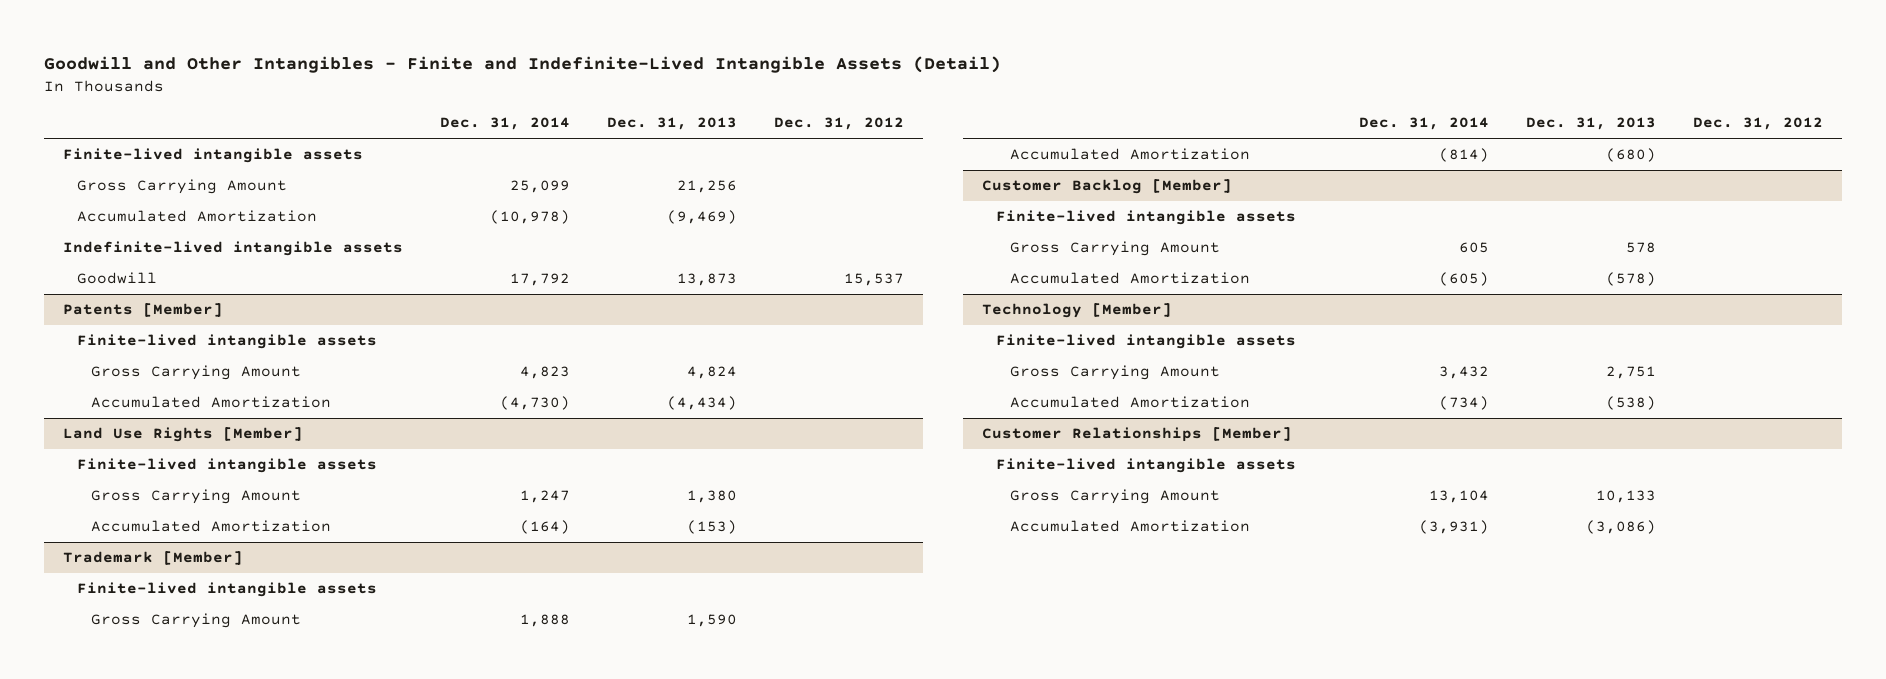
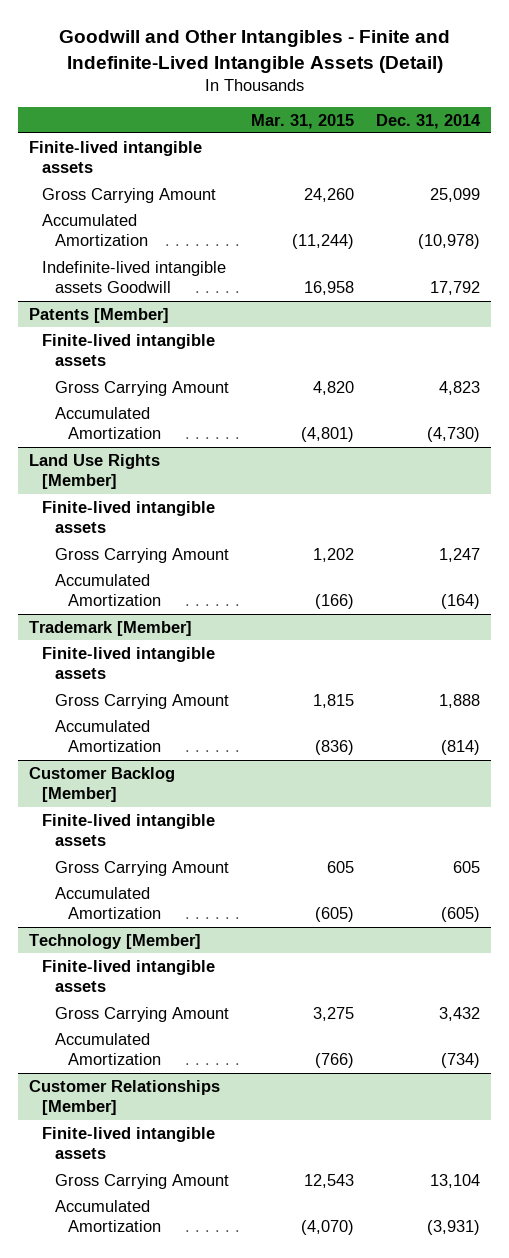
- | Dec. 31, 2014 | Dec. 31, 2013 | Dec. 31, 2012
+ | Mar. 31, 2015 | Dec. 31, 2014
- Indefinite-lived intangible assets
- Goodwill | 17,792 | 13,873 | 15,537
+ Indefinite-lived intangible assets Goodwill | 16,958 | 17,792

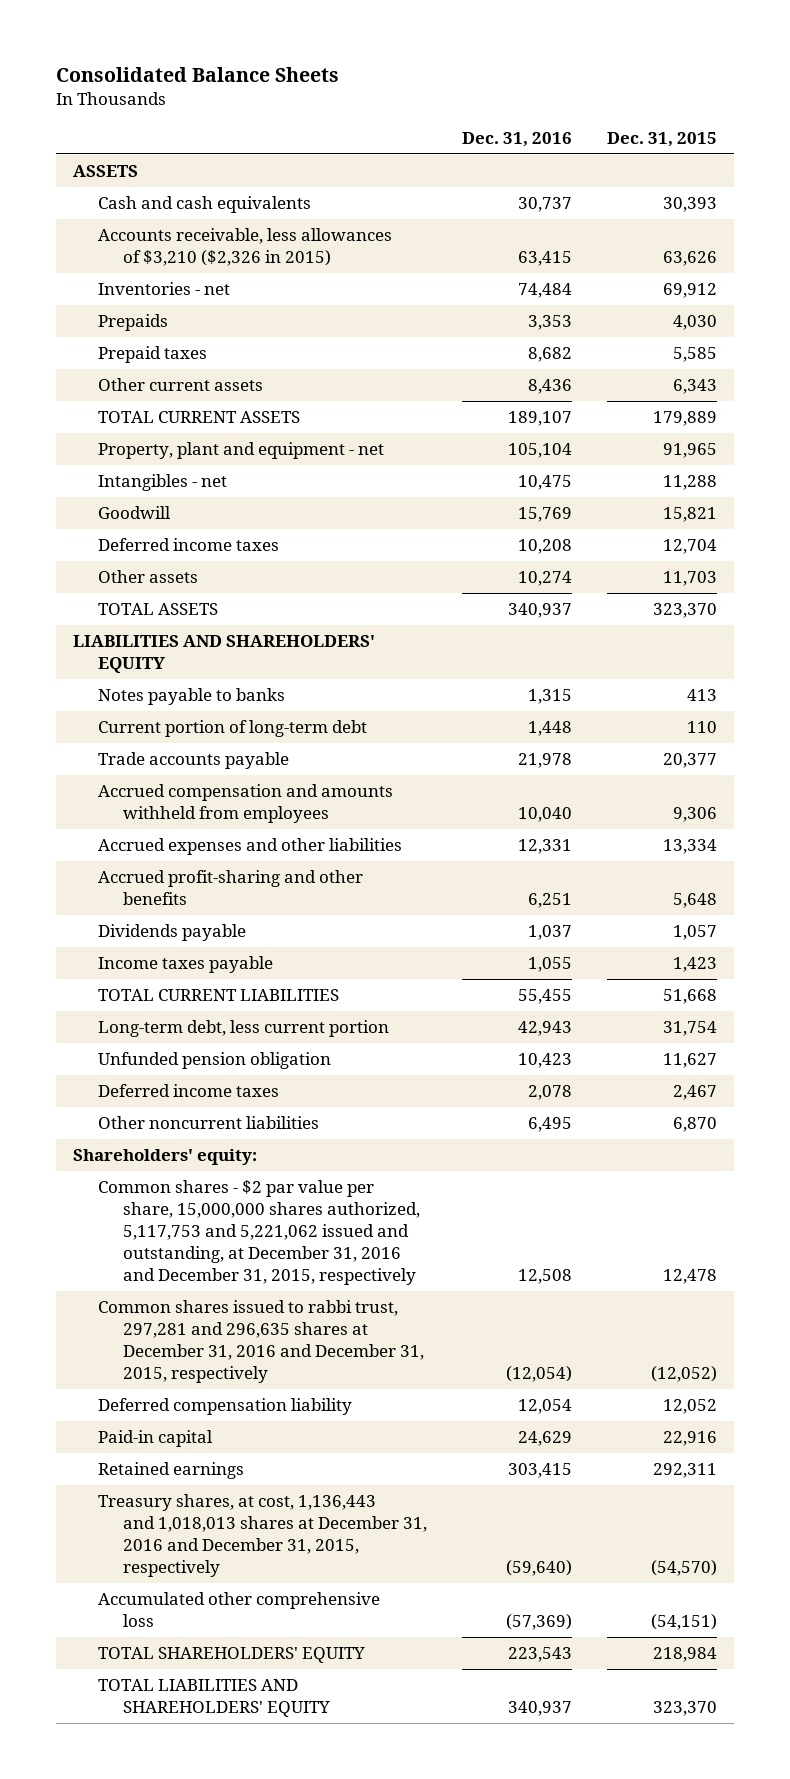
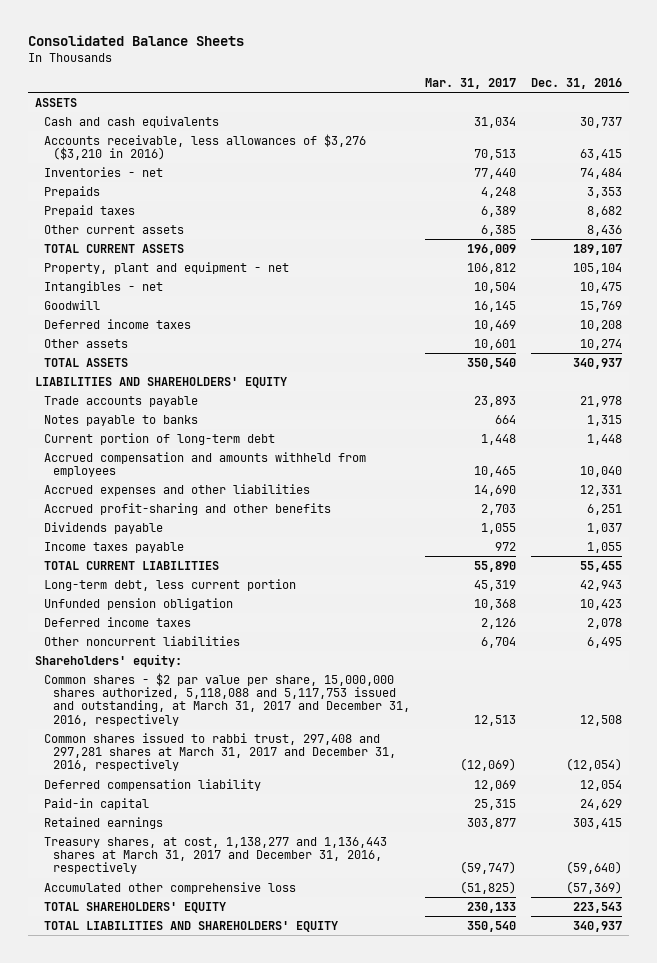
- | Dec. 31, 2016 | Dec. 31, 2015
+ | Mar. 31, 2017 | Dec. 31, 2016
- Accounts receivable, less allowances of $3,210 ($2,326 in 2015) | 63,415 | 63,626
+ Accounts receivable, less allowances of $3,276 ($3,210 in 2016) | 70,513 | 63,415
moved up: Trade accounts payable | 23,893 | 21,978
- Common shares - $2 par value per share, 15,000,000 shares authorized, 5,117,753 and 5,221,062 issued and outstanding, at December 31, 2016 and December 31, 2015, respectively | 12,508 | 12,478
- Common shares issued to rabbi trust, 297,281 and 296,635 shares at December 31, 2016 and December 31, 2015, respectively | (12,054) | (12,052)
+ Common shares - $2 par value per share, 15,000,000 shares authorized, 5,118,088 and 5,117,753 issued and outstanding, at March 31, 2017 and December 31, 2016, respectively | 12,513 | 12,508
+ Common shares issued to rabbi trust, 297,408 and 297,281 shares at March 31, 2017 and December 31, 2016, respectively | (12,069) | (12,054)
- Treasury shares, at cost, 1,136,443 and 1,018,013 shares at December 31, 2016 and December 31, 2015, respectively | (59,640) | (54,570)
+ Treasury shares, at cost, 1,138,277 and 1,136,443 shares at March 31, 2017 and December 31, 2016, respectively | (59,747) | (59,640)

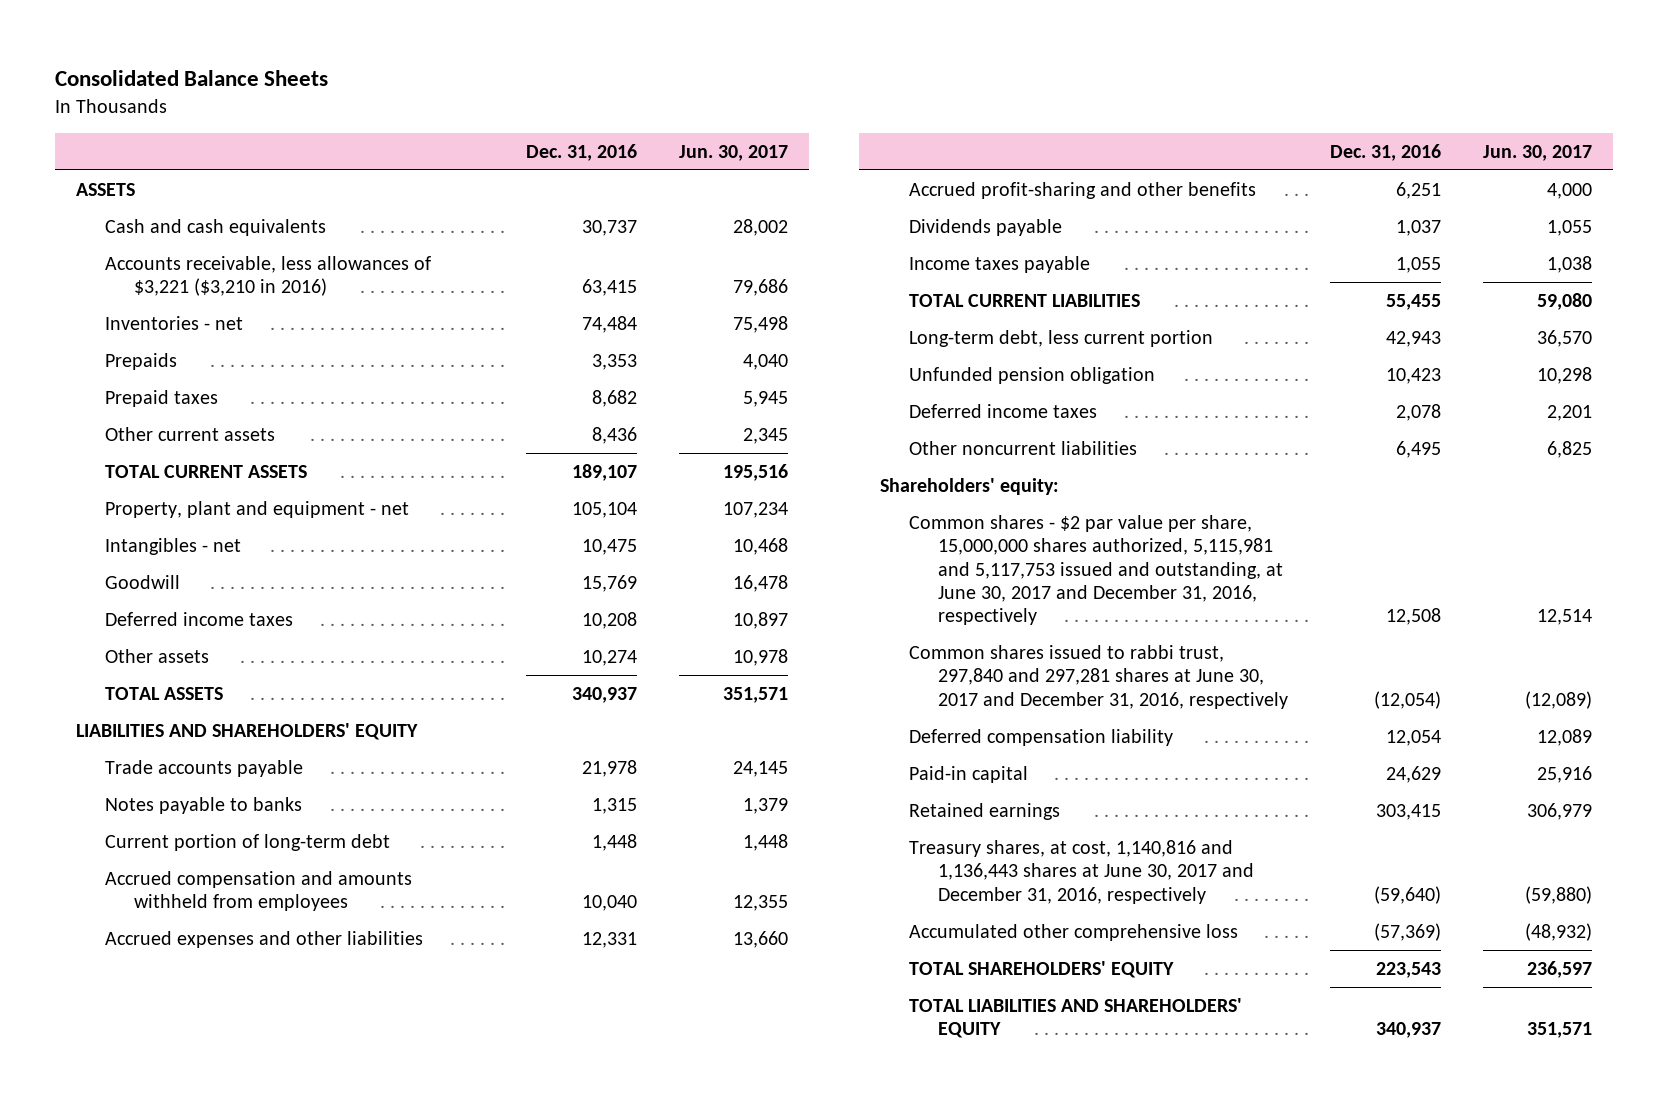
- | Mar. 31, 2017 | Dec. 31, 2016
+ | Dec. 31, 2016 | Jun. 30, 2017
- Accounts receivable, less allowances of $3,276 ($3,210 in 2016) | 70,513 | 63,415
+ Accounts receivable, less allowances of $3,221 ($3,210 in 2016) | 63,415 | 79,686
- Common shares - $2 par value per share, 15,000,000 shares authorized, 5,118,088 and 5,117,753 issued and outstanding, at March 31, 2017 and December 31, 2016, respectively | 12,513 | 12,508
- Common shares issued to rabbi trust, 297,408 and 297,281 shares at March 31, 2017 and December 31, 2016, respectively | (12,069) | (12,054)
+ Common shares - $2 par value per share, 15,000,000 shares authorized, 5,115,981 and 5,117,753 issued and outstanding, at June 30, 2017 and December 31, 2016, respectively | 12,508 | 12,514
+ Common shares issued to rabbi trust, 297,840 and 297,281 shares at June 30, 2017 and December 31, 2016, respectively | (12,054) | (12,089)
- Treasury shares, at cost, 1,138,277 and 1,136,443 shares at March 31, 2017 and December 31, 2016, respectively | (59,747) | (59,640)
+ Treasury shares, at cost, 1,140,816 and 1,136,443 shares at June 30, 2017 and December 31, 2016, respectively | (59,640) | (59,880)

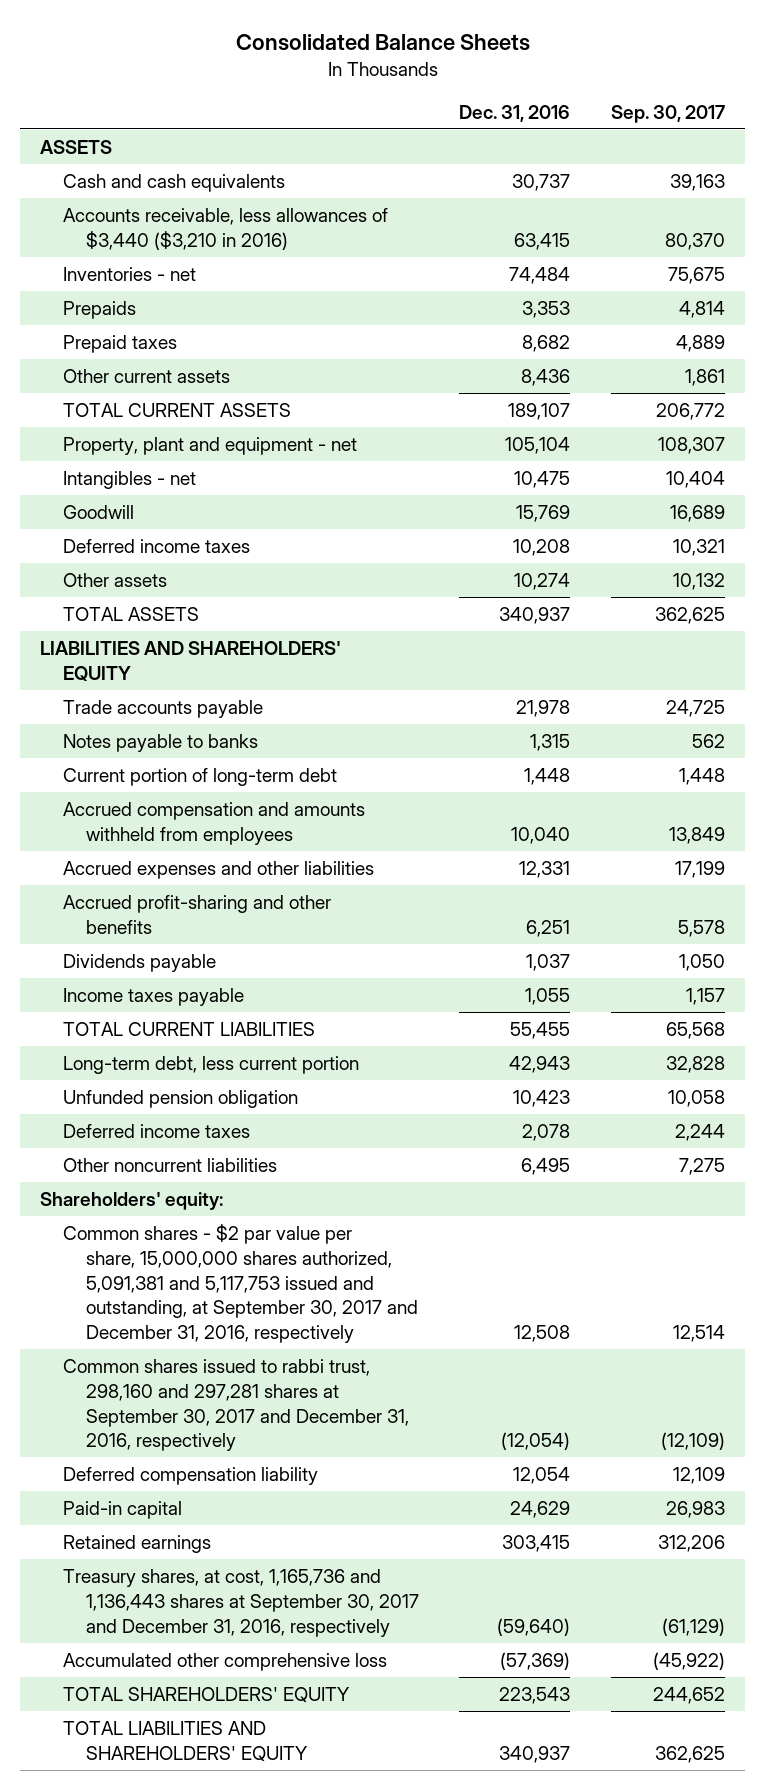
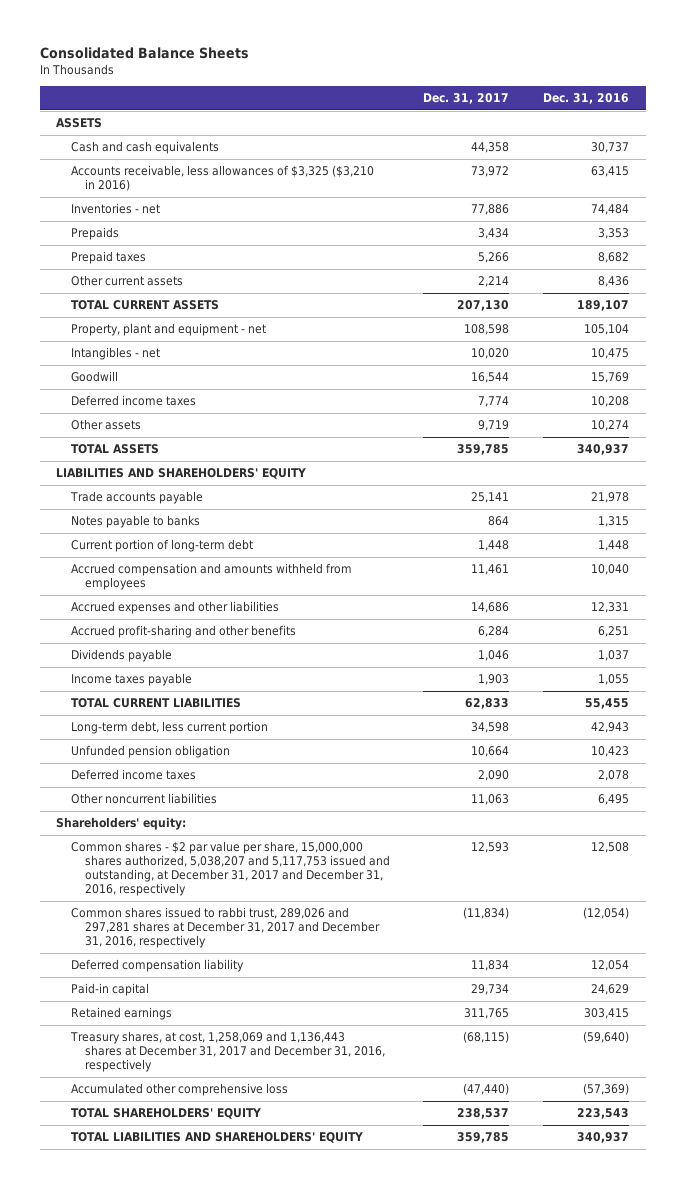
- | Dec. 31, 2016 | Sep. 30, 2017
+ | Dec. 31, 2017 | Dec. 31, 2016
- Accounts receivable, less allowances of $3,440 ($3,210 in 2016) | 63,415 | 80,370
+ Accounts receivable, less allowances of $3,325 ($3,210 in 2016) | 73,972 | 63,415
- Common shares - $2 par value per share, 15,000,000 shares authorized, 5,091,381 and 5,117,753 issued and outstanding, at September 30, 2017 and December 31, 2016, respectively | 12,508 | 12,514
- Common shares issued to rabbi trust, 298,160 and 297,281 shares at September 30, 2017 and December 31, 2016, respectively | (12,054) | (12,109)
+ Common shares - $2 par value per share, 15,000,000 shares authorized, 5,038,207 and 5,117,753 issued and outstanding, at December 31, 2017 and December 31, 2016, respectively | 12,593 | 12,508
+ Common shares issued to rabbi trust, 289,026 and 297,281 shares at December 31, 2017 and December 31, 2016, respectively | (11,834) | (12,054)
- Treasury shares, at cost, 1,165,736 and 1,136,443 shares at September 30, 2017 and December 31, 2016, respectively | (59,640) | (61,129)
+ Treasury shares, at cost, 1,258,069 and 1,136,443 shares at December 31, 2017 and December 31, 2016, respectively | (68,115) | (59,640)

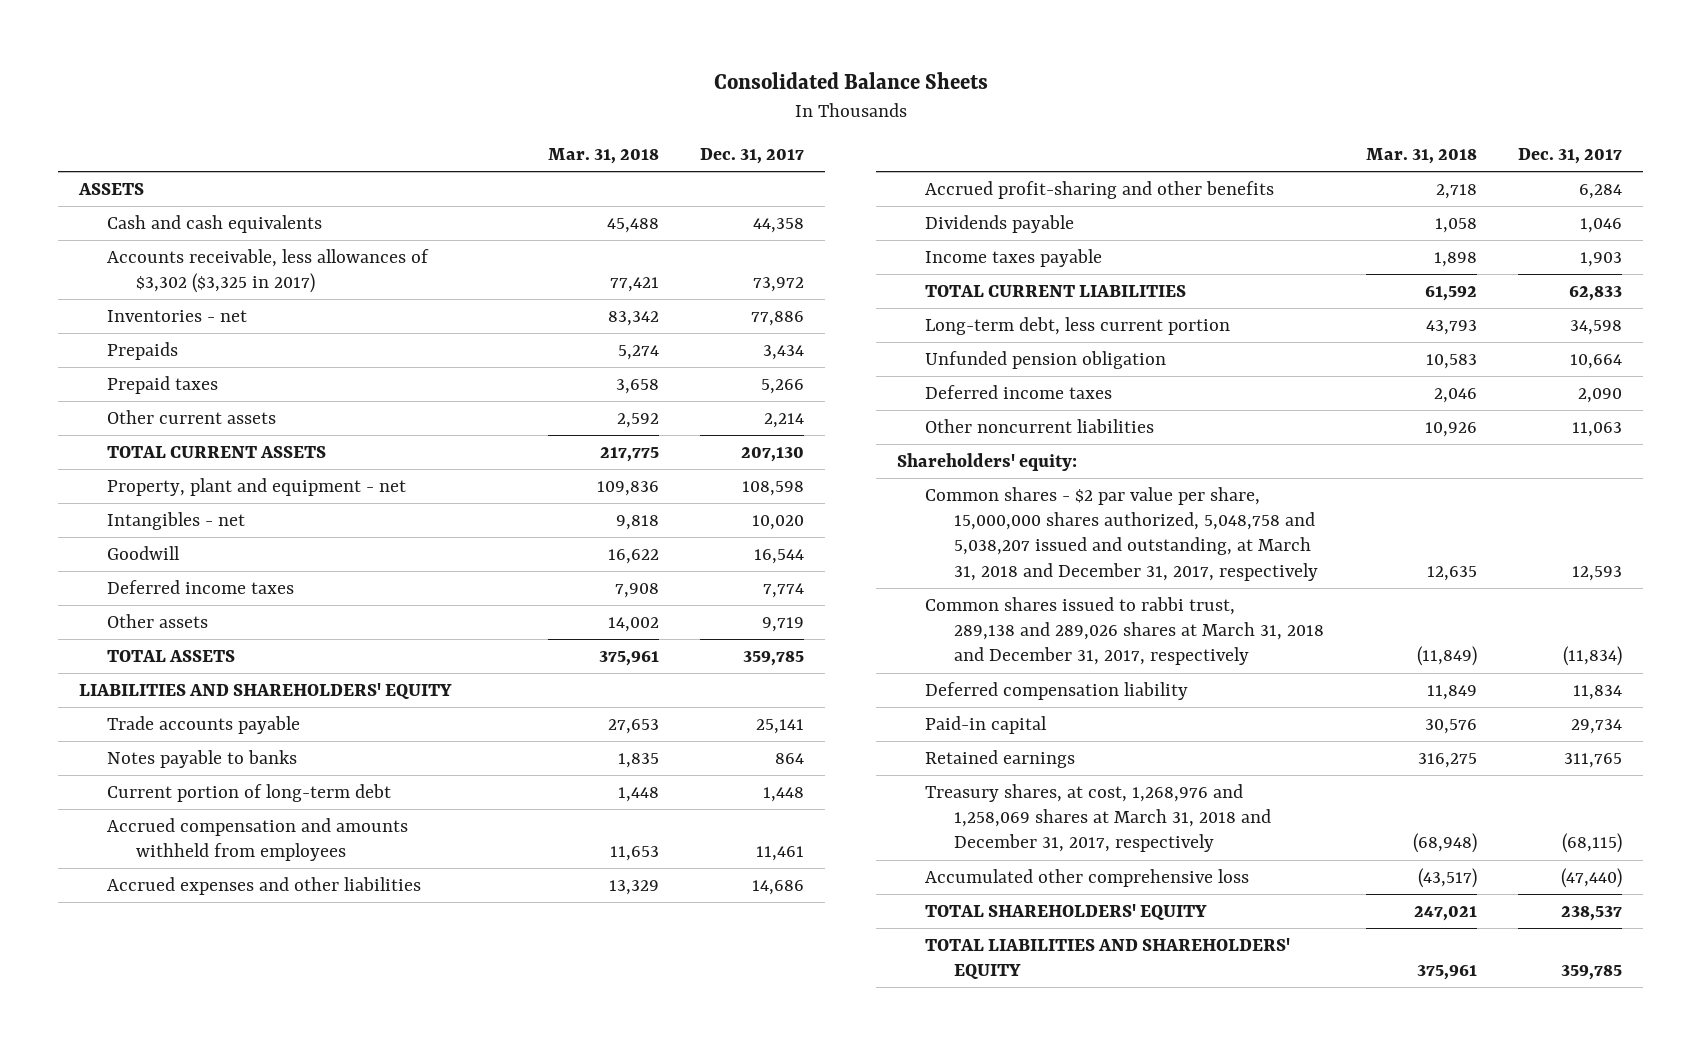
- | Dec. 31, 2017 | Dec. 31, 2016
+ | Mar. 31, 2018 | Dec. 31, 2017
- Accounts receivable, less allowances of $3,325 ($3,210 in 2016) | 73,972 | 63,415
+ Accounts receivable, less allowances of $3,302 ($3,325 in 2017) | 77,421 | 73,972
- Common shares - $2 par value per share, 15,000,000 shares authorized, 5,038,207 and 5,117,753 issued and outstanding, at December 31, 2017 and December 31, 2016, respectively | 12,593 | 12,508
- Common shares issued to rabbi trust, 289,026 and 297,281 shares at December 31, 2017 and December 31, 2016, respectively | (11,834) | (12,054)
+ Common shares - $2 par value per share, 15,000,000 shares authorized, 5,048,758 and 5,038,207 issued and outstanding, at March 31, 2018 and December 31, 2017, respectively | 12,635 | 12,593
+ Common shares issued to rabbi trust, 289,138 and 289,026 shares at March 31, 2018 and December 31, 2017, respectively | (11,849) | (11,834)
- Treasury shares, at cost, 1,258,069 and 1,136,443 shares at December 31, 2017 and December 31, 2016, respectively | (68,115) | (59,640)
+ Treasury shares, at cost, 1,268,976 and 1,258,069 shares at March 31, 2018 and December 31, 2017, respectively | (68,948) | (68,115)

